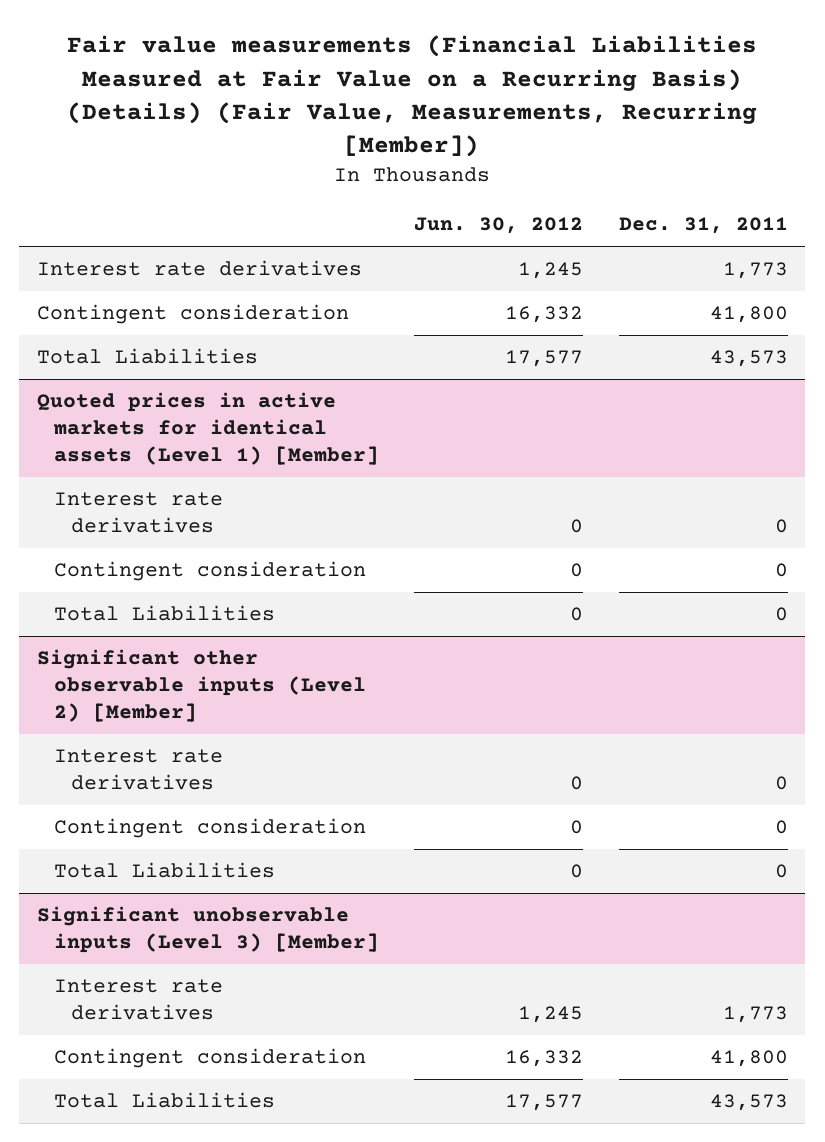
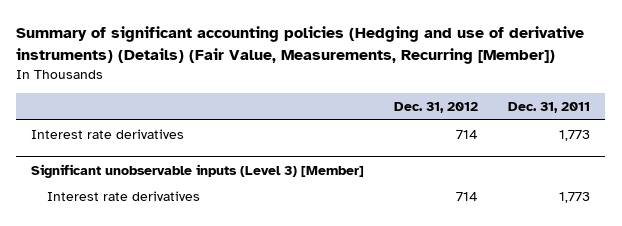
- Fair value measurements (Financial Liabilities Measured at Fair Value on a Recurring Basis) (Details) (Fair Value, Measurements, Recurring [Member])
+ Summary of significant accounting policies (Hedging and use of derivative instruments) (Details) (Fair Value, Measurements, Recurring [Member])
- | Jun. 30, 2012 | Dec. 31, 2011
+ | Dec. 31, 2012 | Dec. 31, 2011
- Contingent consideration | 16,332 | 41,800
- Total Liabilities | 17,577 | 43,573
- Quoted prices in active markets for identical assets (Level 1) [Member]
- Interest rate derivatives | 0 | 0
- Contingent consideration | 0 | 0
- Total Liabilities | 0 | 0
- Significant other observable inputs (Level 2) [Member]
- Interest rate derivatives | 0 | 0
- Contingent consideration | 0 | 0
- Total Liabilities | 0 | 0
@ Significant unobservable inputs (Level 3) [Member]
- Contingent consideration | 16,332 | 41,800
- Total Liabilities | 17,577 | 43,573

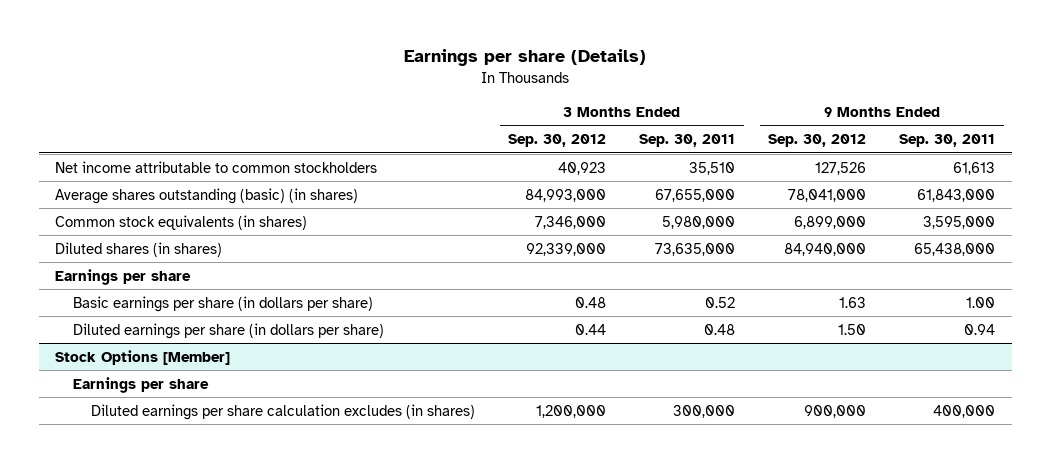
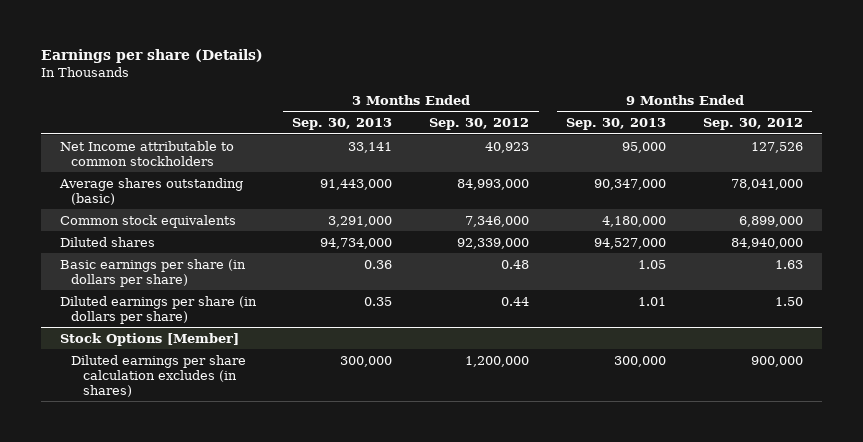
- | 3 Months Ended Sep. 30, 2012 | 3 Months Ended Sep. 30, 2011 | 9 Months Ended Sep. 30, 2012 | 9 Months Ended Sep. 30, 2011
+ | 3 Months Ended Sep. 30, 2013 | 3 Months Ended Sep. 30, 2012 | 9 Months Ended Sep. 30, 2013 | 9 Months Ended Sep. 30, 2012
- Net income attributable to common stockholders | 40,923 | 35,510 | 127,526 | 61,613
- Average shares outstanding (basic) (in shares) | 84,993,000 | 67,655,000 | 78,041,000 | 61,843,000
- Common stock equivalents (in shares) | 7,346,000 | 5,980,000 | 6,899,000 | 3,595,000
- Diluted shares (in shares) | 92,339,000 | 73,635,000 | 84,940,000 | 65,438,000
- Earnings per share
+ Net Income attributable to common stockholders | 33,141 | 40,923 | 95,000 | 127,526
+ Average shares outstanding (basic) | 91,443,000 | 84,993,000 | 90,347,000 | 78,041,000
+ Common stock equivalents | 3,291,000 | 7,346,000 | 4,180,000 | 6,899,000
+ Diluted shares | 94,734,000 | 92,339,000 | 94,527,000 | 84,940,000
@ Stock Options [Member]
- Earnings per share

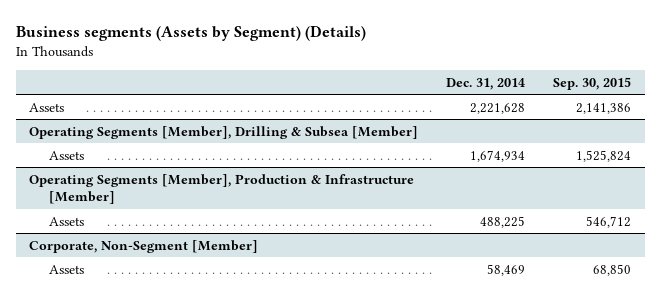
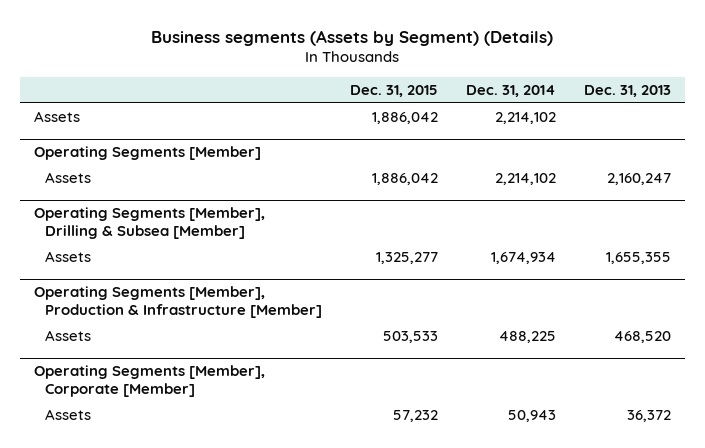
- | Dec. 31, 2014 | Sep. 30, 2015
+ | Dec. 31, 2015 | Dec. 31, 2014 | Dec. 31, 2013
- Assets | 2,221,628 | 2,141,386
+ Assets | 1,886,042 | 2,214,102 |
+ Operating Segments [Member]
+ Assets | 1,886,042 | 2,214,102 | 2,160,247
- Corporate, Non-Segment [Member]
- Assets | 58,469 | 68,850
+ Operating Segments [Member], Corporate [Member]
+ Assets | 57,232 | 50,943 | 36,372

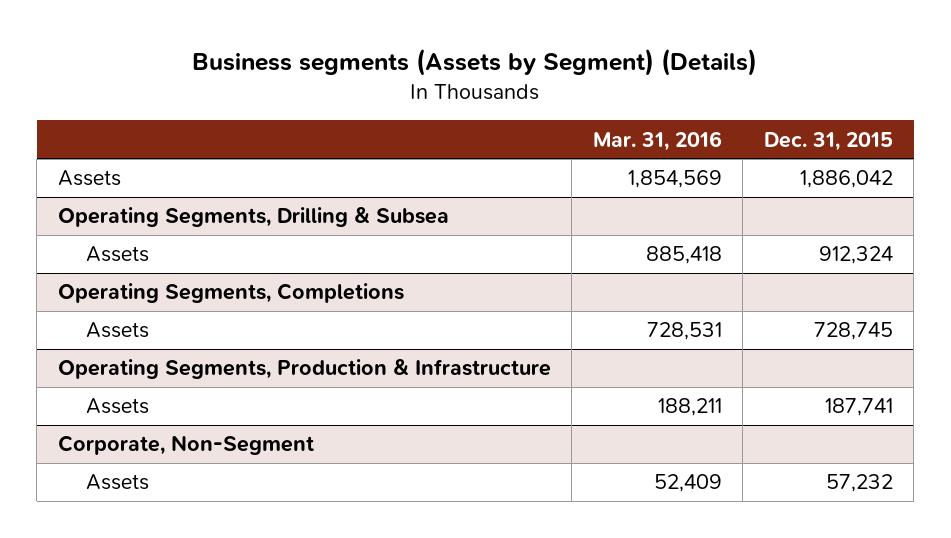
- | Dec. 31, 2015 | Dec. 31, 2014 | Dec. 31, 2013
+ | Mar. 31, 2016 | Dec. 31, 2015
- Operating Segments [Member]
- Assets | 1,886,042 | 2,214,102 | 2,160,247
- Operating Segments [Member], Drilling & Subsea [Member]
- Assets | 1,325,277 | 1,674,934 | 1,655,355
- Operating Segments [Member], Production & Infrastructure [Member]
- Assets | 503,533 | 488,225 | 468,520
- Operating Segments [Member], Corporate [Member]
+ Operating Segments, Drilling & Subsea
+ Assets | 885,418 | 912,324
+ Operating Segments, Completions
+ Assets | 728,531 | 728,745
+ Operating Segments, Production & Infrastructure
+ Assets | 188,211 | 187,741
+ Corporate, Non-Segment

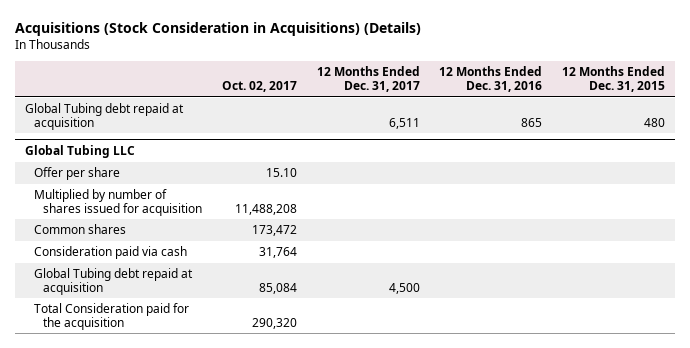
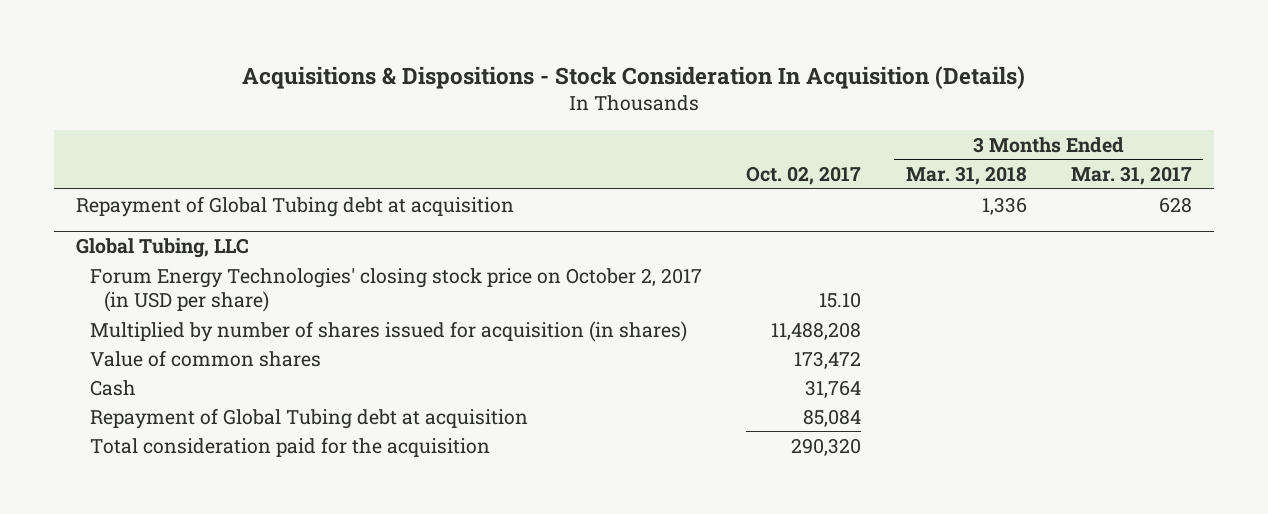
- Acquisitions (Stock Consideration in Acquisitions) (Details)
+ Acquisitions & Dispositions - Stock Consideration In Acquisition (Details)
- | Oct. 02, 2017 | 12 Months Ended Dec. 31, 2017 | 12 Months Ended Dec. 31, 2016 | 12 Months Ended Dec. 31, 2015
+ | Oct. 02, 2017 | 3 Months Ended Mar. 31, 2018 | 3 Months Ended Mar. 31, 2017
- Global Tubing debt repaid at acquisition | | 6,511 | 865 | 480
- Global Tubing LLC
- Offer per share | 15.10 | | |
- Multiplied by number of shares issued for acquisition | 11,488,208 | | |
- Common shares | 173,472 | | |
- Consideration paid via cash | 31,764 | | |
- Global Tubing debt repaid at acquisition | 85,084 | 4,500 | |
- Total Consideration paid for the acquisition | 290,320 | | |
+ Repayment of Global Tubing debt at acquisition | | 1,336 | 628
+ Global Tubing, LLC
+ Forum Energy Technologies' closing stock price on October 2, 2017 (in USD per share) | 15.10 | |
+ Multiplied by number of shares issued for acquisition (in shares) | 11,488,208 | |
+ Value of common shares | 173,472 | |
+ Cash | 31,764 | |
+ Repayment of Global Tubing debt at acquisition | 85,084 | |
+ Total consideration paid for the acquisition | 290,320 | |

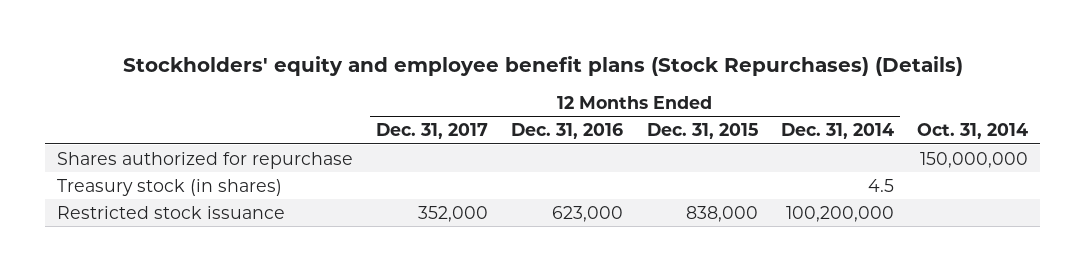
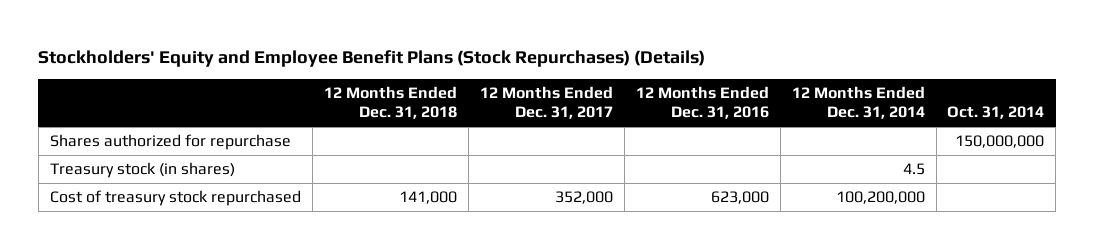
- Stockholders' equity and employee benefit plans (Stock Repurchases) (Details)
+ Stockholders' Equity and Employee Benefit Plans (Stock Repurchases) (Details)
- | 12 Months Ended Dec. 31, 2017 | 12 Months Ended Dec. 31, 2016 | 12 Months Ended Dec. 31, 2015 | 12 Months Ended Dec. 31, 2014 | Oct. 31, 2014
+ | 12 Months Ended Dec. 31, 2018 | 12 Months Ended Dec. 31, 2017 | 12 Months Ended Dec. 31, 2016 | 12 Months Ended Dec. 31, 2014 | Oct. 31, 2014
- Restricted stock issuance | 352,000 | 623,000 | 838,000 | 100,200,000 |
+ Cost of treasury stock repurchased | 141,000 | 352,000 | 623,000 | 100,200,000 |

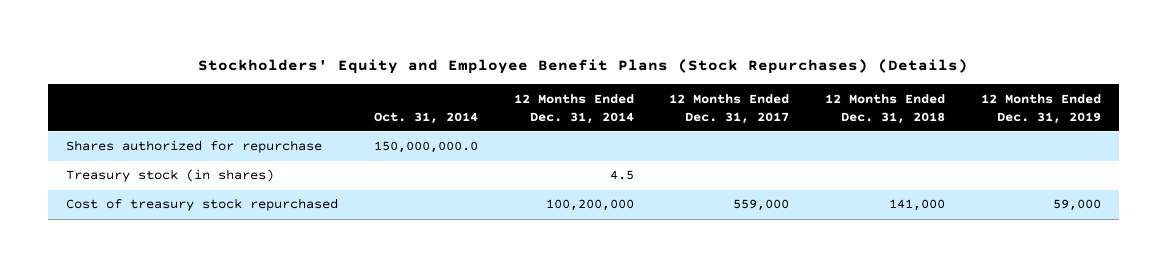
- | 12 Months Ended Dec. 31, 2018 | 12 Months Ended Dec. 31, 2017 | 12 Months Ended Dec. 31, 2016 | 12 Months Ended Dec. 31, 2014 | Oct. 31, 2014
+ | Oct. 31, 2014 | 12 Months Ended Dec. 31, 2014 | 12 Months Ended Dec. 31, 2017 | 12 Months Ended Dec. 31, 2018 | 12 Months Ended Dec. 31, 2019
- Shares authorized for repurchase | | | | | 150,000,000
+ Shares authorized for repurchase | 150,000,000.0 | | | |
- Cost of treasury stock repurchased | 141,000 | 352,000 | 623,000 | 100,200,000 |
+ Cost of treasury stock repurchased | | 100,200,000 | 559,000 | 141,000 | 59,000

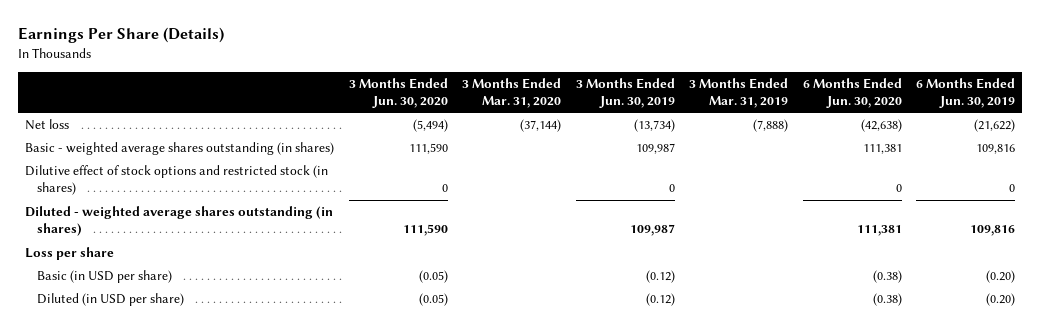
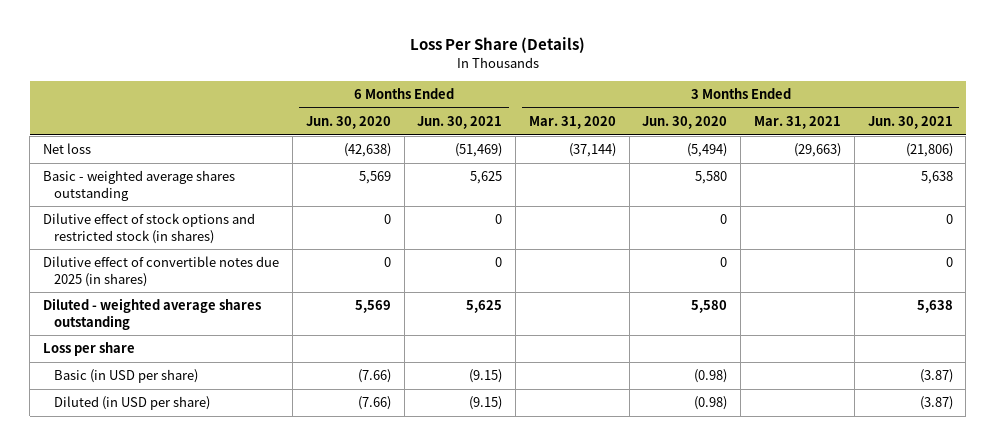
- Earnings Per Share (Details)
+ Loss Per Share (Details)
- | 3 Months Ended Jun. 30, 2020 | 3 Months Ended Mar. 31, 2020 | 3 Months Ended Jun. 30, 2019 | 3 Months Ended Mar. 31, 2019 | 6 Months Ended Jun. 30, 2020 | 6 Months Ended Jun. 30, 2019
+ | 6 Months Ended Jun. 30, 2020 | 6 Months Ended Jun. 30, 2021 | 3 Months Ended Mar. 31, 2020 | 3 Months Ended Jun. 30, 2020 | 3 Months Ended Mar. 31, 2021 | 3 Months Ended Jun. 30, 2021
- Basic - weighted average shares outstanding (in shares) | 111,590 | | 109,987 | | 111,381 | 109,816
+ Basic - weighted average shares outstanding | 5,569 | 5,625 | | 5,580 | | 5,638
- Diluted - weighted average shares outstanding (in shares) | 111,590 | | 109,987 | | 111,381 | 109,816
+ Dilutive effect of convertible notes due 2025 (in shares) | 0 | 0 | | 0 | | 0
+ Diluted - weighted average shares outstanding | 5,569 | 5,625 | | 5,580 | | 5,638
- Basic (in USD per share) | (0.05) | | (0.12) | | (0.38) | (0.20)
- Diluted (in USD per share) | (0.05) | | (0.12) | | (0.38) | (0.20)
+ Basic (in USD per share) | (7.66) | (9.15) | | (0.98) | | (3.87)
+ Diluted (in USD per share) | (7.66) | (9.15) | | (0.98) | | (3.87)

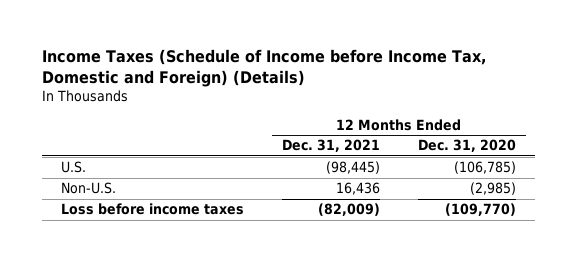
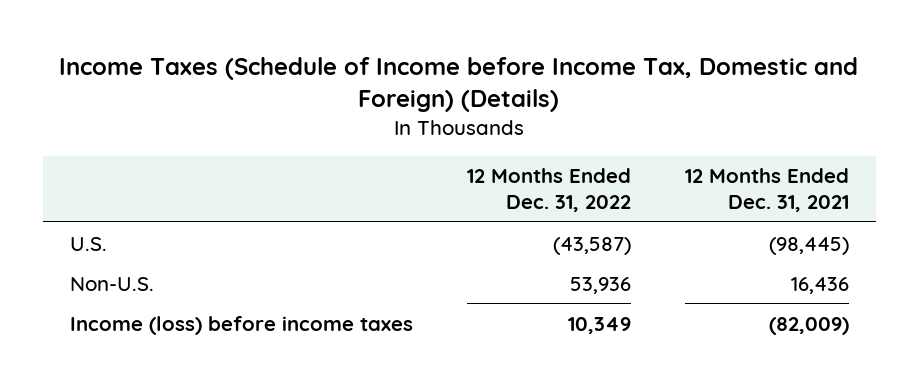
- | 12 Months Ended Dec. 31, 2021 | 12 Months Ended Dec. 31, 2020
+ | 12 Months Ended Dec. 31, 2022 | 12 Months Ended Dec. 31, 2021
- Loss before income taxes | (82,009) | (109,770)
+ Income (loss) before income taxes | 10,349 | (82,009)

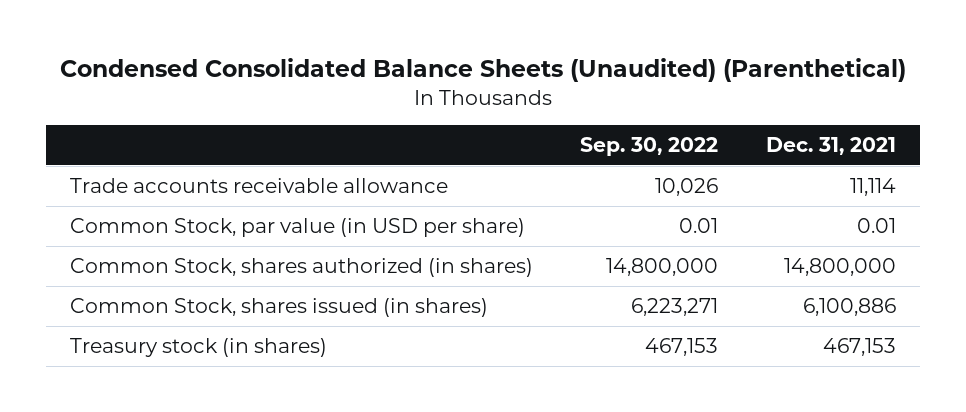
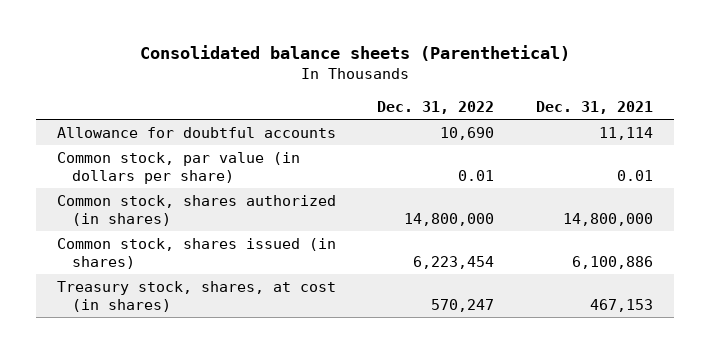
- Condensed Consolidated Balance Sheets (Unaudited) (Parenthetical)
+ Consolidated balance sheets (Parenthetical)
- | Sep. 30, 2022 | Dec. 31, 2021
+ | Dec. 31, 2022 | Dec. 31, 2021
- Trade accounts receivable allowance | 10,026 | 11,114
- Common Stock, par value (in USD per share) | 0.01 | 0.01
- Common Stock, shares authorized (in shares) | 14,800,000 | 14,800,000
- Common Stock, shares issued (in shares) | 6,223,271 | 6,100,886
- Treasury stock (in shares) | 467,153 | 467,153
+ Allowance for doubtful accounts | 10,690 | 11,114
+ Common stock, par value (in dollars per share) | 0.01 | 0.01
+ Common stock, shares authorized (in shares) | 14,800,000 | 14,800,000
+ Common stock, shares issued (in shares) | 6,223,454 | 6,100,886
+ Treasury stock, shares, at cost (in shares) | 570,247 | 467,153

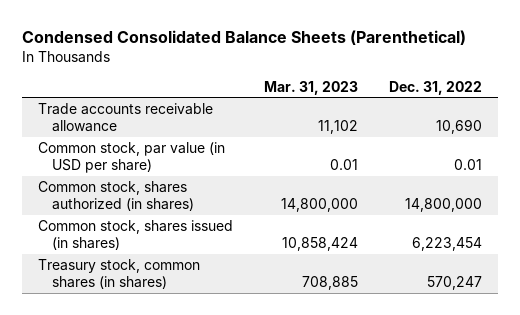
- Consolidated balance sheets (Parenthetical)
+ Condensed Consolidated Balance Sheets (Parenthetical)
- | Dec. 31, 2022 | Dec. 31, 2021
+ | Mar. 31, 2023 | Dec. 31, 2022
- Allowance for doubtful accounts | 10,690 | 11,114
- Common stock, par value (in dollars per share) | 0.01 | 0.01
+ Trade accounts receivable allowance | 11,102 | 10,690
+ Common stock, par value (in USD per share) | 0.01 | 0.01
- Treasury stock, shares, at cost (in shares) | 570,247 | 467,153
+ Treasury stock, common shares (in shares) | 708,885 | 570,247

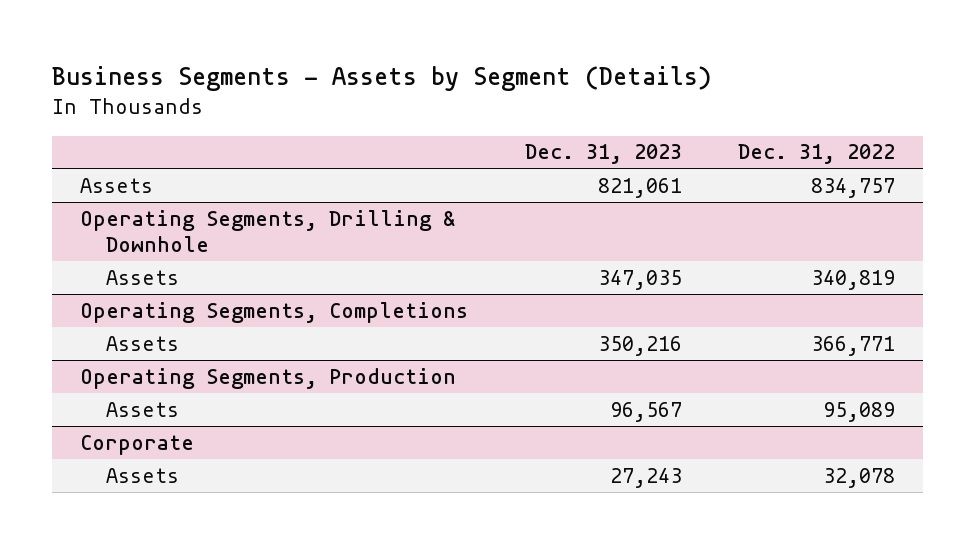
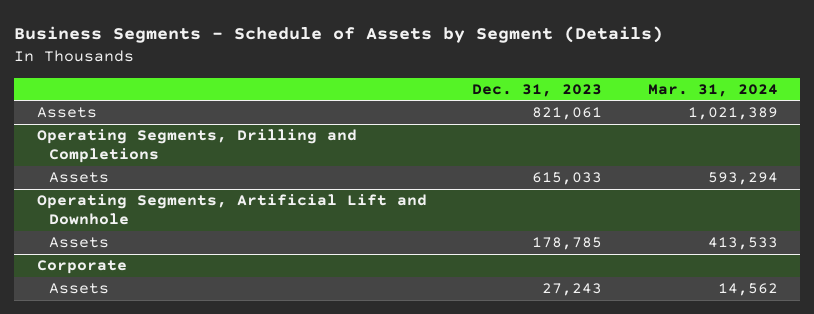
- Business Segments - Assets by Segment (Details)
+ Business Segments - Schedule of Assets by Segment (Details)
- | Dec. 31, 2023 | Dec. 31, 2022
+ | Dec. 31, 2023 | Mar. 31, 2024
- Operating Segments, Drilling & Downhole
- Assets | 347,035 | 340,819
- Operating Segments, Completions
- Assets | 350,216 | 366,771
- Operating Segments, Production
- Assets | 96,567 | 95,089
+ Operating Segments, Drilling and Completions
+ Assets | 615,033 | 593,294
+ Operating Segments, Artificial Lift and Downhole
+ Assets | 178,785 | 413,533

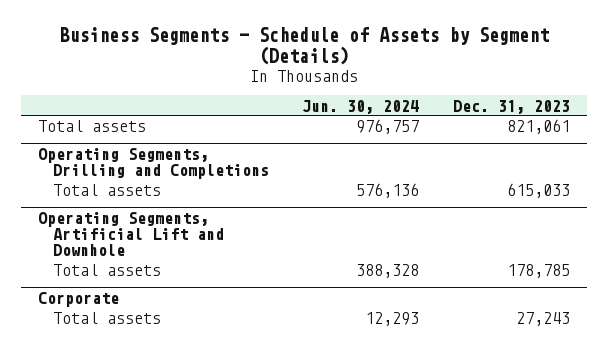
- | Dec. 31, 2023 | Mar. 31, 2024
+ | Jun. 30, 2024 | Dec. 31, 2023
- Assets | 821,061 | 1,021,389
+ Total assets | 976,757 | 821,061
@ Operating Segments, Drilling and Completions
- Assets | 615,033 | 593,294
+ Total assets | 576,136 | 615,033
@ Operating Segments, Artificial Lift and Downhole
- Assets | 178,785 | 413,533
+ Total assets | 388,328 | 178,785
@ Corporate
- Assets | 27,243 | 14,562
+ Total assets | 12,293 | 27,243

